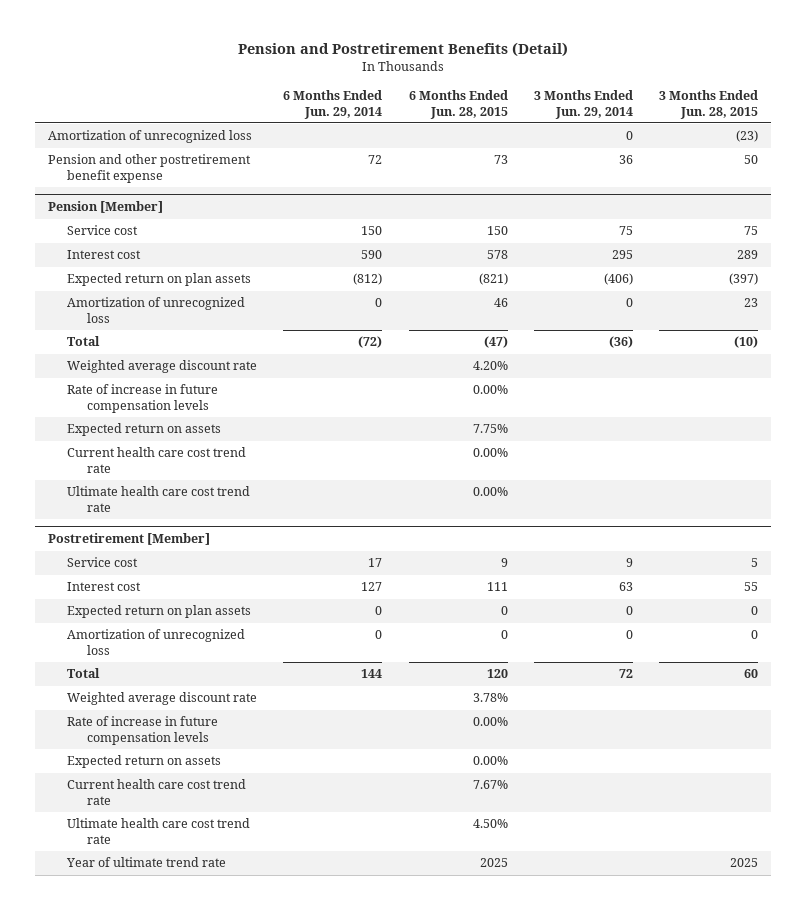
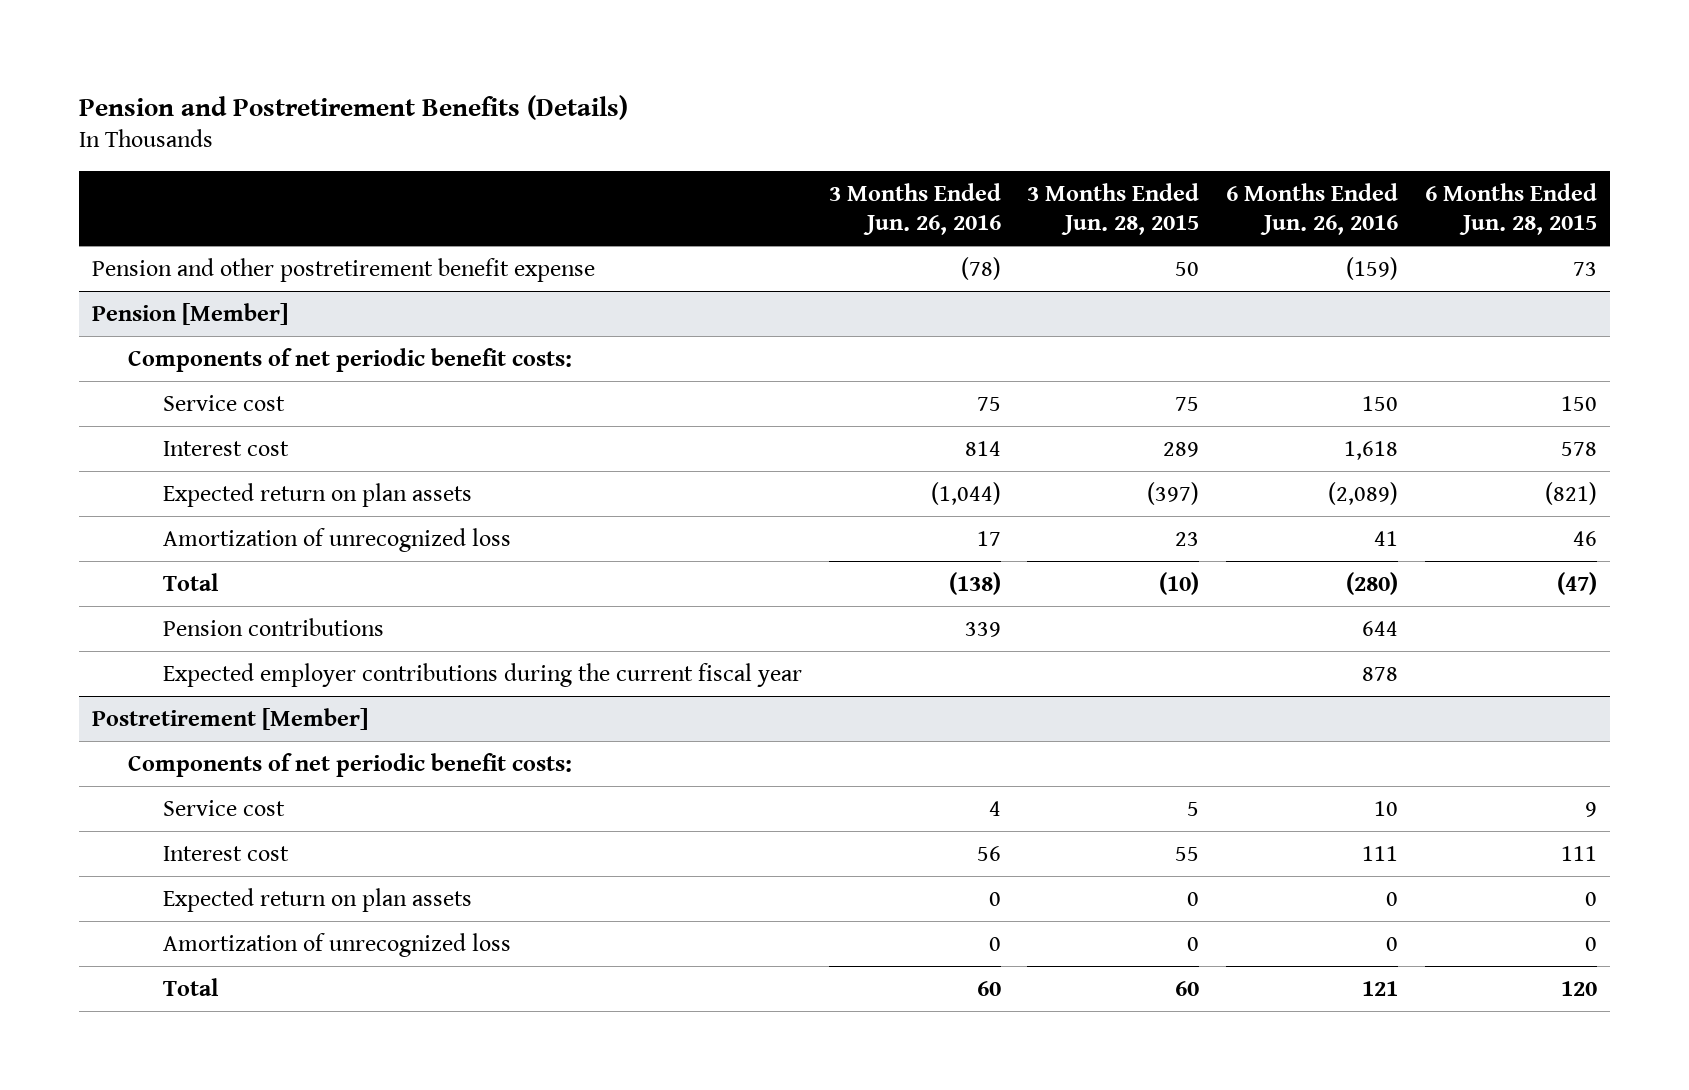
- Pension and Postretirement Benefits (Detail)
+ Pension and Postretirement Benefits (Details)
- | 6 Months Ended Jun. 29, 2014 | 6 Months Ended Jun. 28, 2015 | 3 Months Ended Jun. 29, 2014 | 3 Months Ended Jun. 28, 2015
+ | 3 Months Ended Jun. 26, 2016 | 3 Months Ended Jun. 28, 2015 | 6 Months Ended Jun. 26, 2016 | 6 Months Ended Jun. 28, 2015
- Amortization of unrecognized loss | | | 0 | (23)
@ Pension [Member]
+ Components of net periodic benefit costs:
- Weighted average discount rate | | 4.20% | |
- Rate of increase in future compensation levels | | 0.00% | |
- Expected return on assets | | 7.75% | |
- Current health care cost trend rate | | 0.00% | |
- Ultimate health care cost trend rate | | 0.00% | |
+ Pension contributions | 339 | | 644 |
+ Expected employer contributions during the current fiscal year | | | 878 |
@ Postretirement [Member]
+ Components of net periodic benefit costs:
- Weighted average discount rate | | 3.78% | |
- Rate of increase in future compensation levels | | 0.00% | |
- Expected return on assets | | 0.00% | |
- Current health care cost trend rate | | 7.67% | |
- Ultimate health care cost trend rate | | 4.50% | |
- Year of ultimate trend rate | | 2025 | | 2025

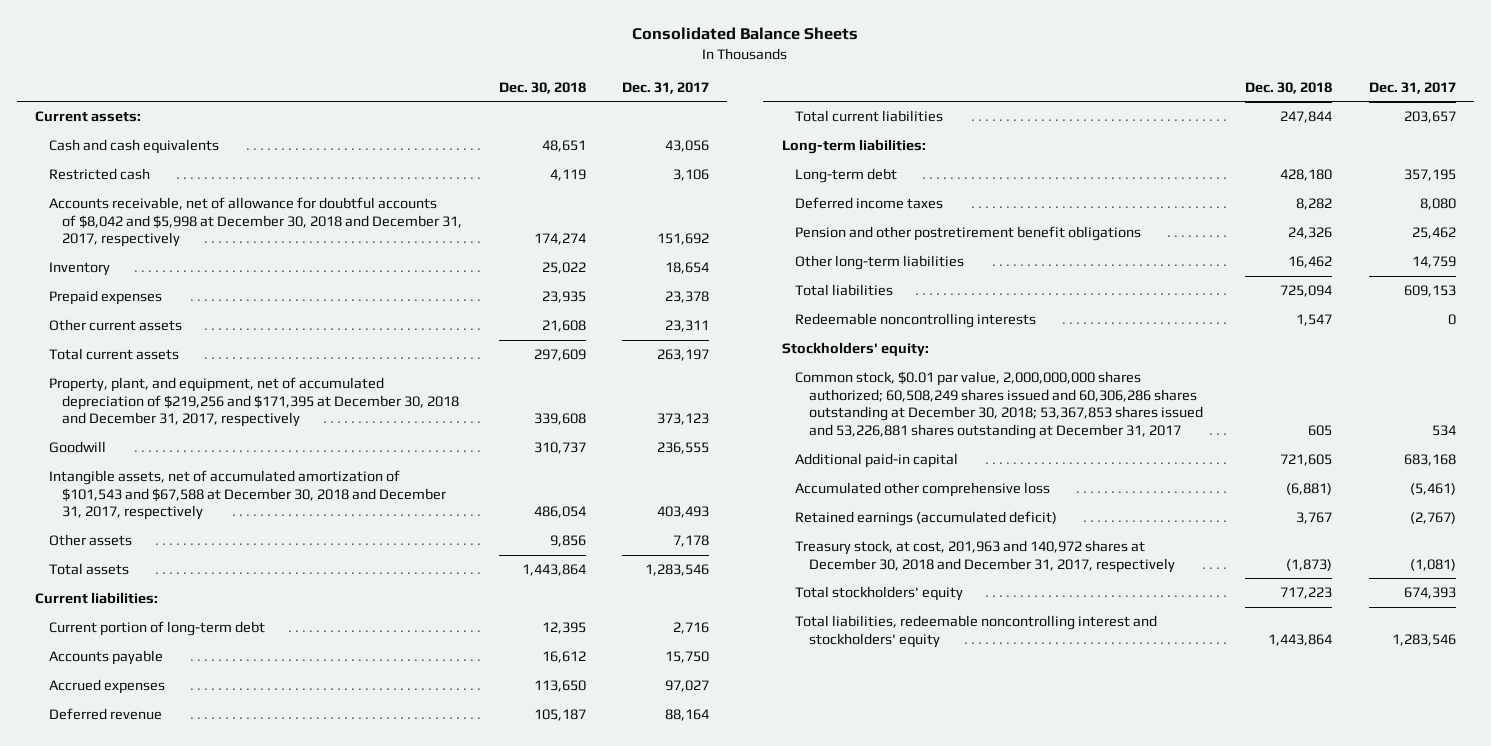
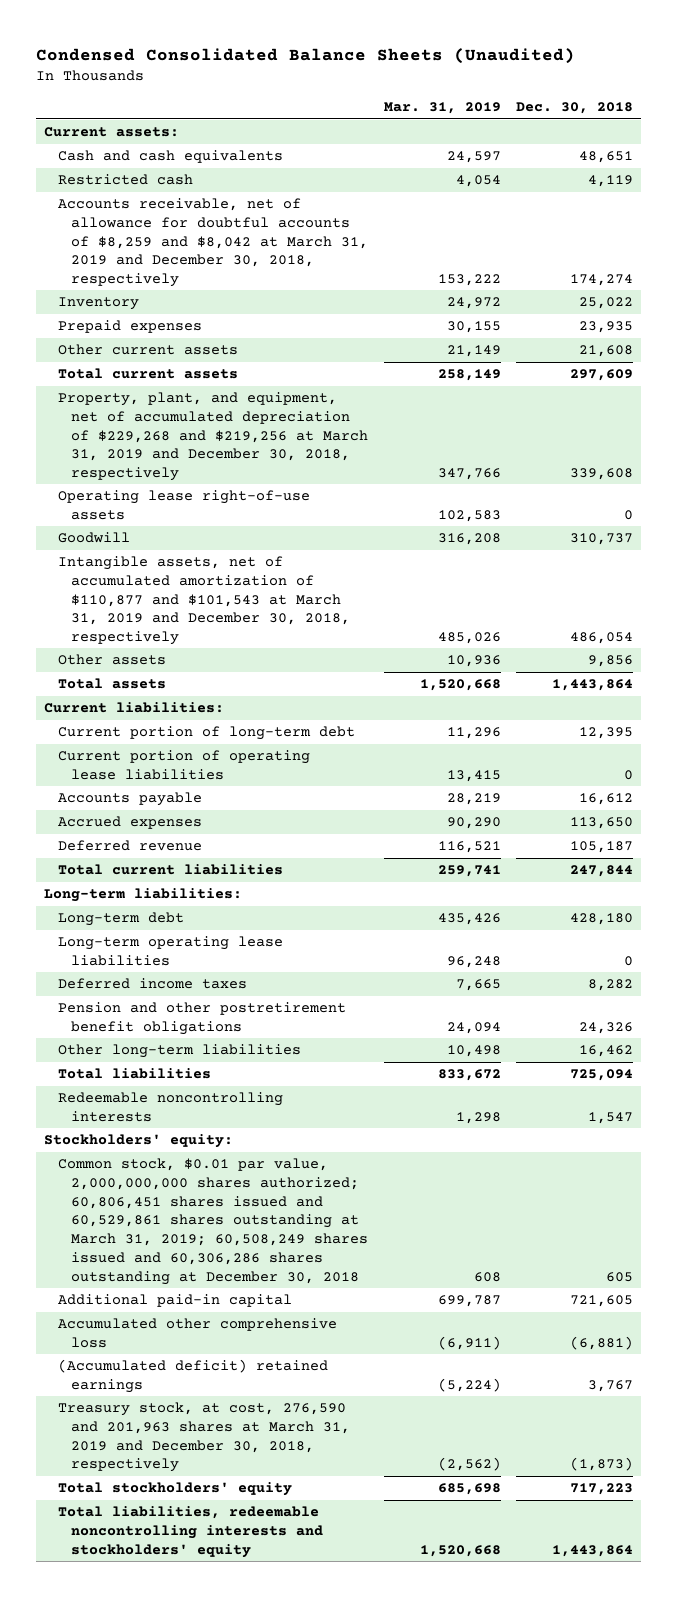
- Consolidated Balance Sheets
+ Condensed Consolidated Balance Sheets (Unaudited)
- | Dec. 30, 2018 | Dec. 31, 2017
+ | Mar. 31, 2019 | Dec. 30, 2018
- Accounts receivable, net of allowance for doubtful accounts of $8,042 and $5,998 at December 30, 2018 and December 31, 2017, respectively | 174,274 | 151,692
+ Accounts receivable, net of allowance for doubtful accounts of $8,259 and $8,042 at March 31, 2019 and December 30, 2018, respectively | 153,222 | 174,274
- Property, plant, and equipment, net of accumulated depreciation of $219,256 and $171,395 at December 30, 2018 and December 31, 2017, respectively | 339,608 | 373,123
+ Property, plant, and equipment, net of accumulated depreciation of $229,268 and $219,256 at March 31, 2019 and December 30, 2018, respectively | 347,766 | 339,608
+ Operating lease right-of-use assets | 102,583 | 0
- Intangible assets, net of accumulated amortization of $101,543 and $67,588 at December 30, 2018 and December 31, 2017, respectively | 486,054 | 403,493
+ Intangible assets, net of accumulated amortization of $110,877 and $101,543 at March 31, 2019 and December 30, 2018, respectively | 485,026 | 486,054
+ Current portion of operating lease liabilities | 13,415 | 0
+ Long-term operating lease liabilities | 96,248 | 0
- Common stock, $0.01 par value, 2,000,000,000 shares authorized; 60,508,249 shares issued and 60,306,286 shares outstanding at December 30, 2018; 53,367,853 shares issued and 53,226,881 shares outstanding at December 31, 2017 | 605 | 534
+ Common stock, $0.01 par value, 2,000,000,000 shares authorized; 60,806,451 shares issued and 60,529,861 shares outstanding at March 31, 2019; 60,508,249 shares issued and 60,306,286 shares outstanding at December 30, 2018 | 608 | 605
- Retained earnings (accumulated deficit) | 3,767 | (2,767)
- Treasury stock, at cost, 201,963 and 140,972 shares at December 30, 2018 and December 31, 2017, respectively | (1,873) | (1,081)
+ (Accumulated deficit) retained earnings | (5,224) | 3,767
+ Treasury stock, at cost, 276,590 and 201,963 shares at March 31, 2019 and December 30, 2018, respectively | (2,562) | (1,873)
- Total liabilities, redeemable noncontrolling interest and stockholders' equity | 1,443,864 | 1,283,546
+ Total liabilities, redeemable noncontrolling interests and stockholders' equity | 1,520,668 | 1,443,864

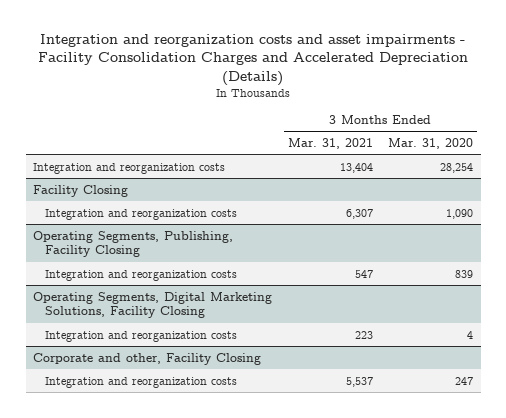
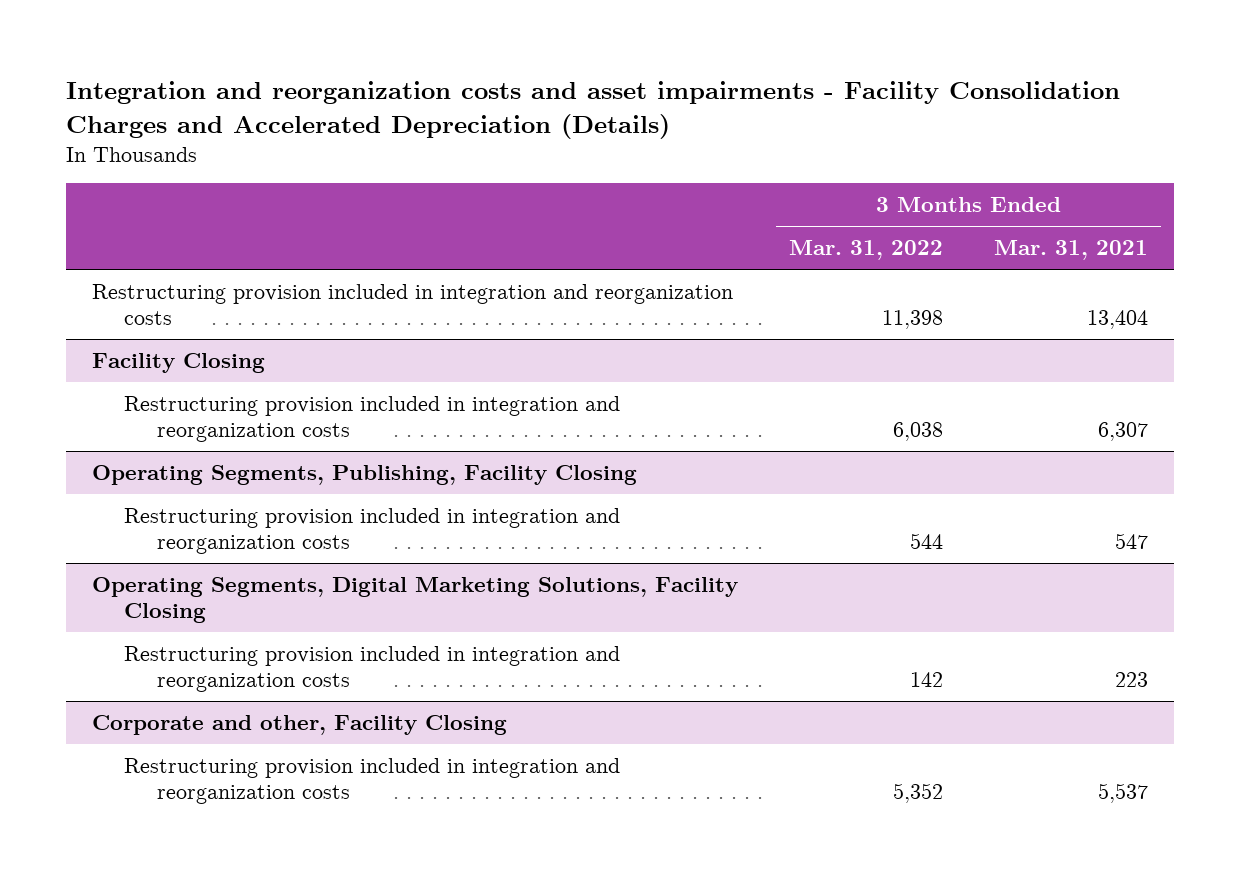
- | 3 Months Ended Mar. 31, 2021 | 3 Months Ended Mar. 31, 2020
+ | 3 Months Ended Mar. 31, 2022 | 3 Months Ended Mar. 31, 2021
- Integration and reorganization costs | 13,404 | 28,254
+ Restructuring provision included in integration and reorganization costs | 11,398 | 13,404
@ Facility Closing
- Integration and reorganization costs | 6,307 | 1,090
+ Restructuring provision included in integration and reorganization costs | 6,038 | 6,307
@ Operating Segments, Publishing, Facility Closing
- Integration and reorganization costs | 547 | 839
+ Restructuring provision included in integration and reorganization costs | 544 | 547
@ Operating Segments, Digital Marketing Solutions, Facility Closing
- Integration and reorganization costs | 223 | 4
+ Restructuring provision included in integration and reorganization costs | 142 | 223
@ Corporate and other, Facility Closing
- Integration and reorganization costs | 5,537 | 247
+ Restructuring provision included in integration and reorganization costs | 5,352 | 5,537

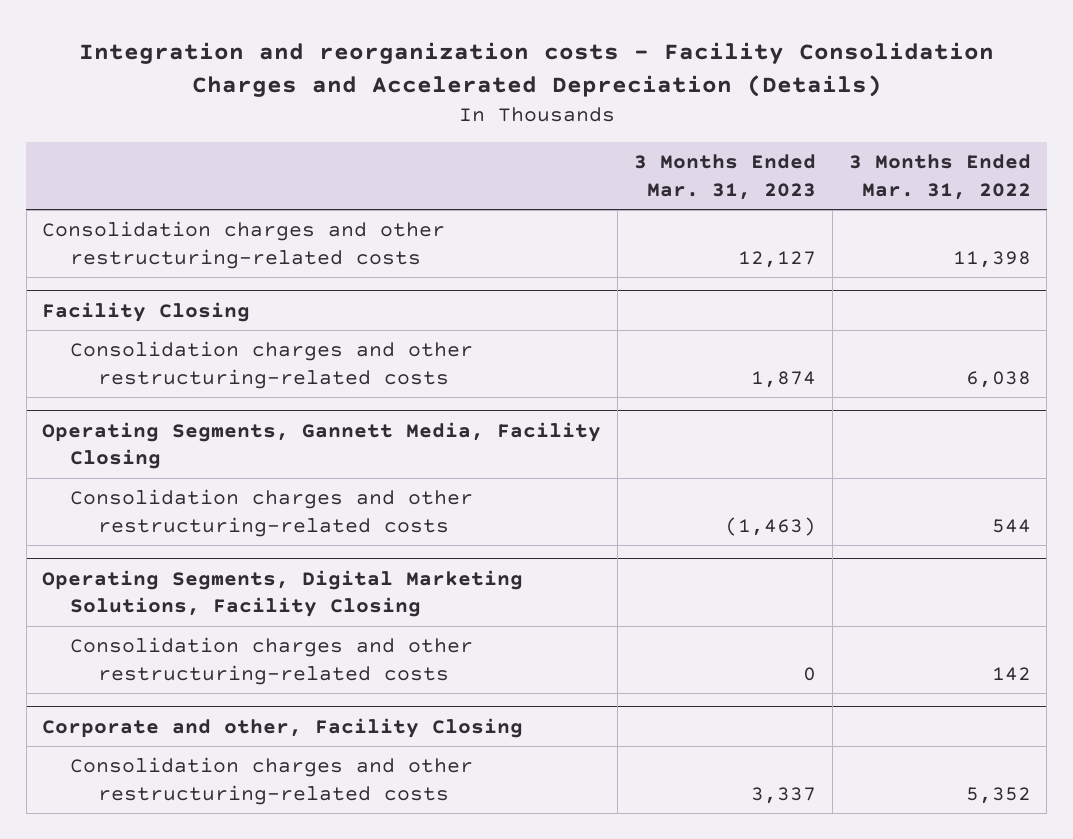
- Integration and reorganization costs and asset impairments - Facility Consolidation Charges and Accelerated Depreciation (Details)
+ Integration and reorganization costs - Facility Consolidation Charges and Accelerated Depreciation (Details)
- | 3 Months Ended Mar. 31, 2022 | 3 Months Ended Mar. 31, 2021
+ | 3 Months Ended Mar. 31, 2023 | 3 Months Ended Mar. 31, 2022
- Restructuring provision included in integration and reorganization costs | 11,398 | 13,404
+ Consolidation charges and other restructuring-related costs | 12,127 | 11,398
@ Facility Closing
- Restructuring provision included in integration and reorganization costs | 6,038 | 6,307
- Operating Segments, Publishing, Facility Closing
- Restructuring provision included in integration and reorganization costs | 544 | 547
@ Facility Closing
+ Consolidation charges and other restructuring-related costs | 1,874 | 6,038
+ Operating Segments, Gannett Media, Facility Closing
+ Consolidation charges and other restructuring-related costs | (1,463) | 544
@ Operating Segments, Digital Marketing Solutions, Facility Closing
- Restructuring provision included in integration and reorganization costs | 142 | 223
+ Consolidation charges and other restructuring-related costs | 0 | 142
@ Corporate and other, Facility Closing
- Restructuring provision included in integration and reorganization costs | 5,352 | 5,537
+ Consolidation charges and other restructuring-related costs | 3,337 | 5,352

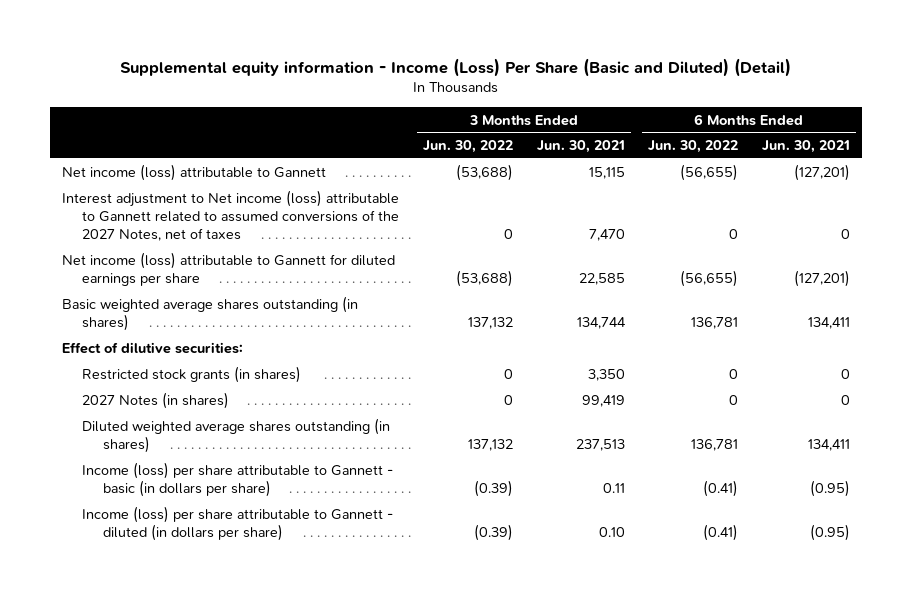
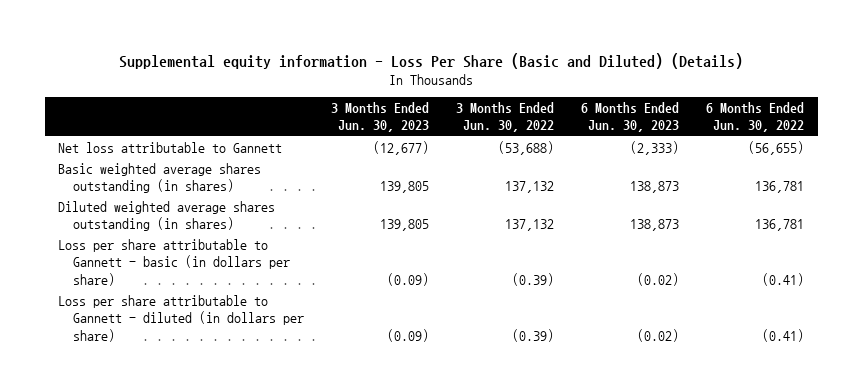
- Supplemental equity information - Income (Loss) Per Share (Basic and Diluted) (Detail)
+ Supplemental equity information - Loss Per Share (Basic and Diluted) (Details)
- | 3 Months Ended Jun. 30, 2022 | 3 Months Ended Jun. 30, 2021 | 6 Months Ended Jun. 30, 2022 | 6 Months Ended Jun. 30, 2021
+ | 3 Months Ended Jun. 30, 2023 | 3 Months Ended Jun. 30, 2022 | 6 Months Ended Jun. 30, 2023 | 6 Months Ended Jun. 30, 2022
- Net income (loss) attributable to Gannett | (53,688) | 15,115 | (56,655) | (127,201)
- Interest adjustment to Net income (loss) attributable to Gannett related to assumed conversions of the 2027 Notes, net of taxes | 0 | 7,470 | 0 | 0
- Net income (loss) attributable to Gannett for diluted earnings per share | (53,688) | 22,585 | (56,655) | (127,201)
+ Net loss attributable to Gannett | (12,677) | (53,688) | (2,333) | (56,655)
- Effect of dilutive securities:
- Restricted stock grants (in shares) | 0 | 3,350 | 0 | 0
- 2027 Notes (in shares) | 0 | 99,419 | 0 | 0
- Income (loss) per share attributable to Gannett - basic (in dollars per share) | (0.39) | 0.11 | (0.41) | (0.95)
- Income (loss) per share attributable to Gannett - diluted (in dollars per share) | (0.39) | 0.10 | (0.41) | (0.95)
+ Loss per share attributable to Gannett - basic (in dollars per share) | (0.09) | (0.39) | (0.02) | (0.41)
+ Loss per share attributable to Gannett - diluted (in dollars per share) | (0.09) | (0.39) | (0.02) | (0.41)

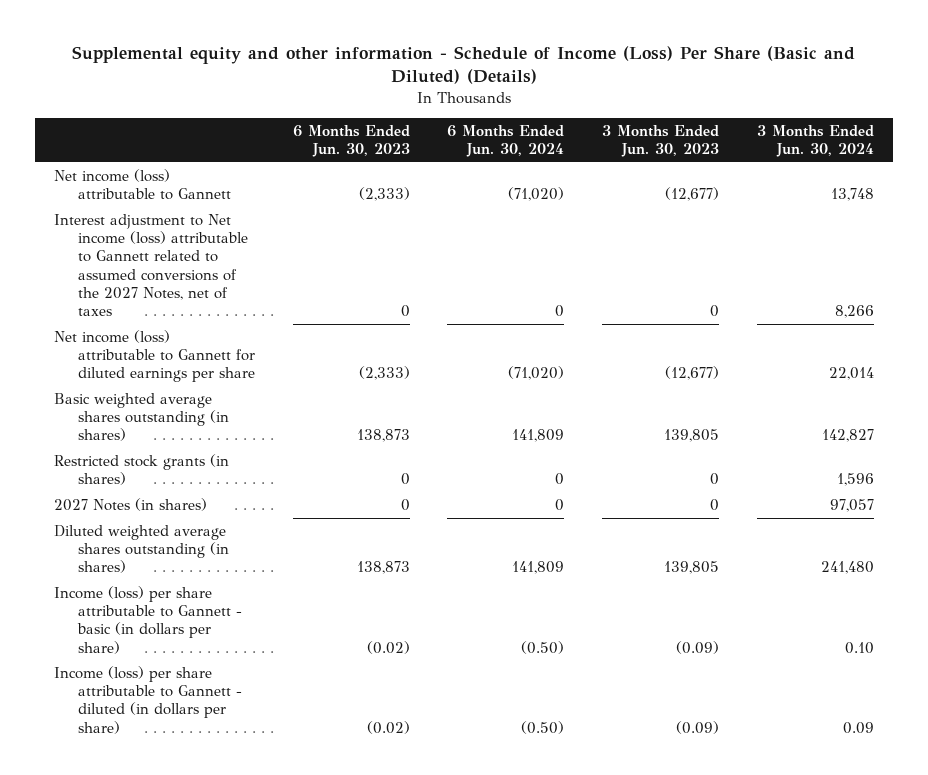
- Supplemental equity information - Loss Per Share (Basic and Diluted) (Details)
+ Supplemental equity and other information - Schedule of Income (Loss) Per Share (Basic and Diluted) (Details)
- | 3 Months Ended Jun. 30, 2023 | 3 Months Ended Jun. 30, 2022 | 6 Months Ended Jun. 30, 2023 | 6 Months Ended Jun. 30, 2022
+ | 6 Months Ended Jun. 30, 2023 | 6 Months Ended Jun. 30, 2024 | 3 Months Ended Jun. 30, 2023 | 3 Months Ended Jun. 30, 2024
- Net loss attributable to Gannett | (12,677) | (53,688) | (2,333) | (56,655)
+ Net income (loss) attributable to Gannett | (2,333) | (71,020) | (12,677) | 13,748
+ Interest adjustment to Net income (loss) attributable to Gannett related to assumed conversions of the 2027 Notes, net of taxes | 0 | 0 | 0 | 8,266
+ Net income (loss) attributable to Gannett for diluted earnings per share | (2,333) | (71,020) | (12,677) | 22,014
+ Restricted stock grants (in shares) | 0 | 0 | 0 | 1,596
+ 2027 Notes (in shares) | 0 | 0 | 0 | 97,057
- Loss per share attributable to Gannett - basic (in dollars per share) | (0.09) | (0.39) | (0.02) | (0.41)
- Loss per share attributable to Gannett - diluted (in dollars per share) | (0.09) | (0.39) | (0.02) | (0.41)
+ Income (loss) per share attributable to Gannett - basic (in dollars per share) | (0.02) | (0.50) | (0.09) | 0.10
+ Income (loss) per share attributable to Gannett - diluted (in dollars per share) | (0.02) | (0.50) | (0.09) | 0.09

